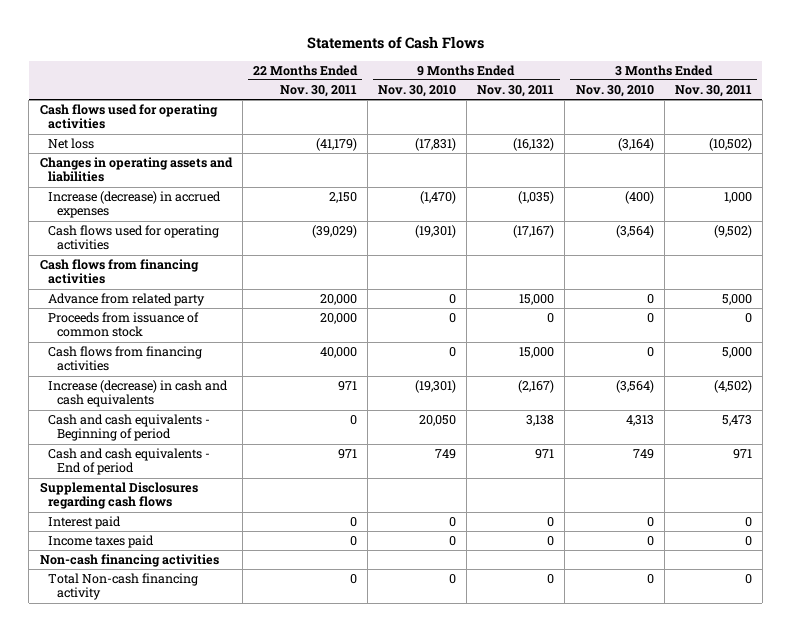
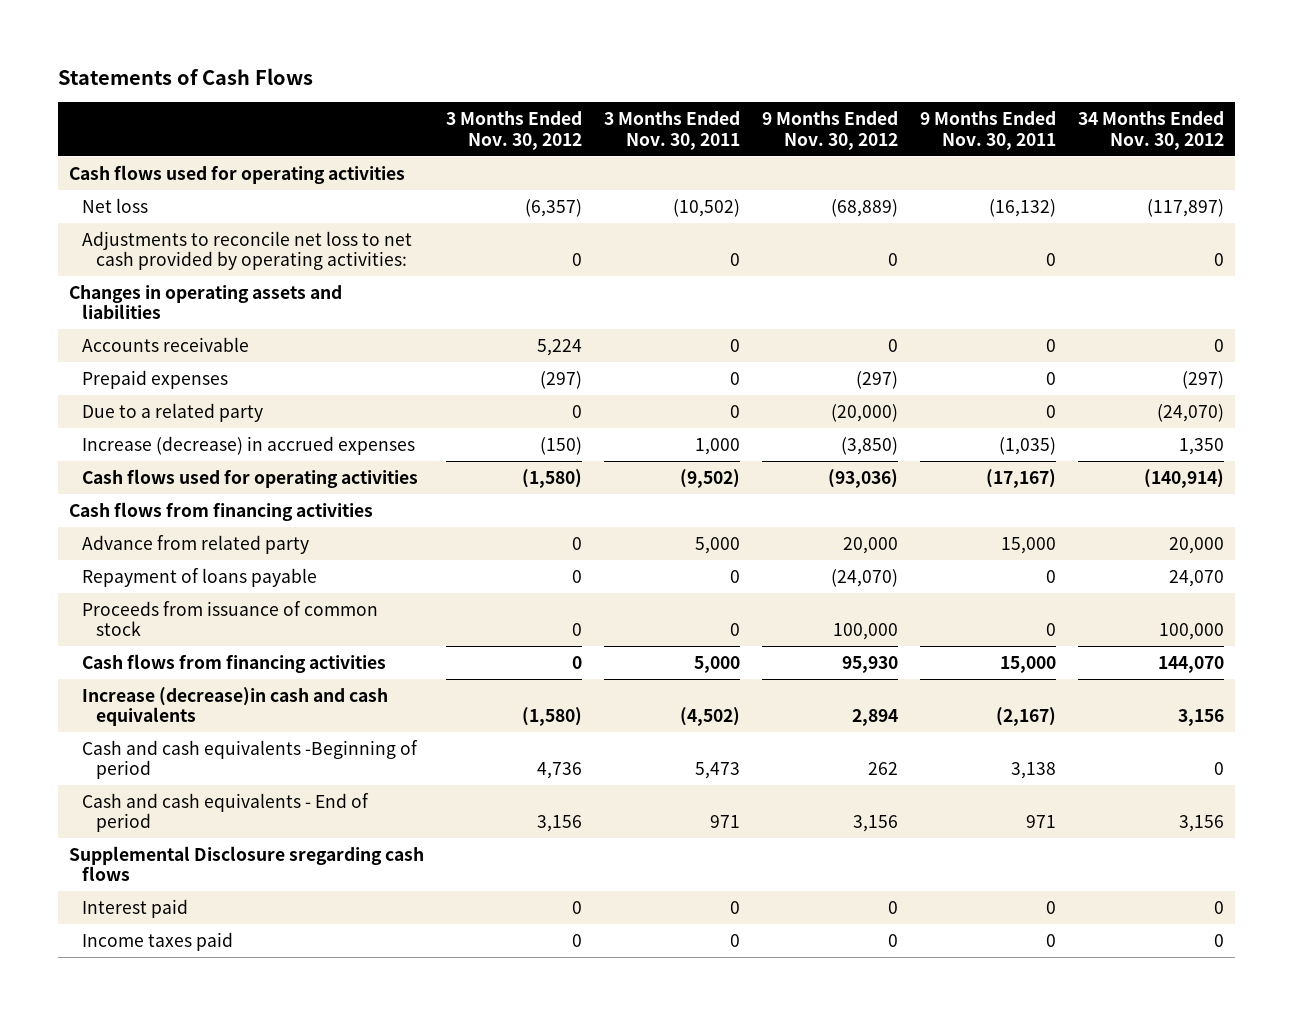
- | 22 Months Ended Nov. 30, 2011 | 9 Months Ended Nov. 30, 2010 | 9 Months Ended Nov. 30, 2011 | 3 Months Ended Nov. 30, 2010 | 3 Months Ended Nov. 30, 2011
+ | 3 Months Ended Nov. 30, 2012 | 3 Months Ended Nov. 30, 2011 | 9 Months Ended Nov. 30, 2012 | 9 Months Ended Nov. 30, 2011 | 34 Months Ended Nov. 30, 2012
+ Adjustments to reconcile net loss to net cash provided by operating activities: | 0 | 0 | 0 | 0 | 0
+ Accounts receivable | 5,224 | 0 | 0 | 0 | 0
+ Prepaid expenses | (297) | 0 | (297) | 0 | (297)
+ Due to a related party | 0 | 0 | (20,000) | 0 | (24,070)
+ Repayment of loans payable | 0 | 0 | (24,070) | 0 | 24,070
- Increase (decrease) in cash and cash equivalents | 971 | (19,301) | (2,167) | (3,564) | (4,502)
- Cash and cash equivalents - Beginning of period | 0 | 20,050 | 3,138 | 4,313 | 5,473
+ Increase (decrease)in cash and cash equivalents | (1,580) | (4,502) | 2,894 | (2,167) | 3,156
+ Cash and cash equivalents -Beginning of period | 4,736 | 5,473 | 262 | 3,138 | 0
- Supplemental Disclosures regarding cash flows
+ Supplemental Disclosure sregarding cash flows
- Non-cash financing activities
- Total Non-cash financing activity | 0 | 0 | 0 | 0 | 0

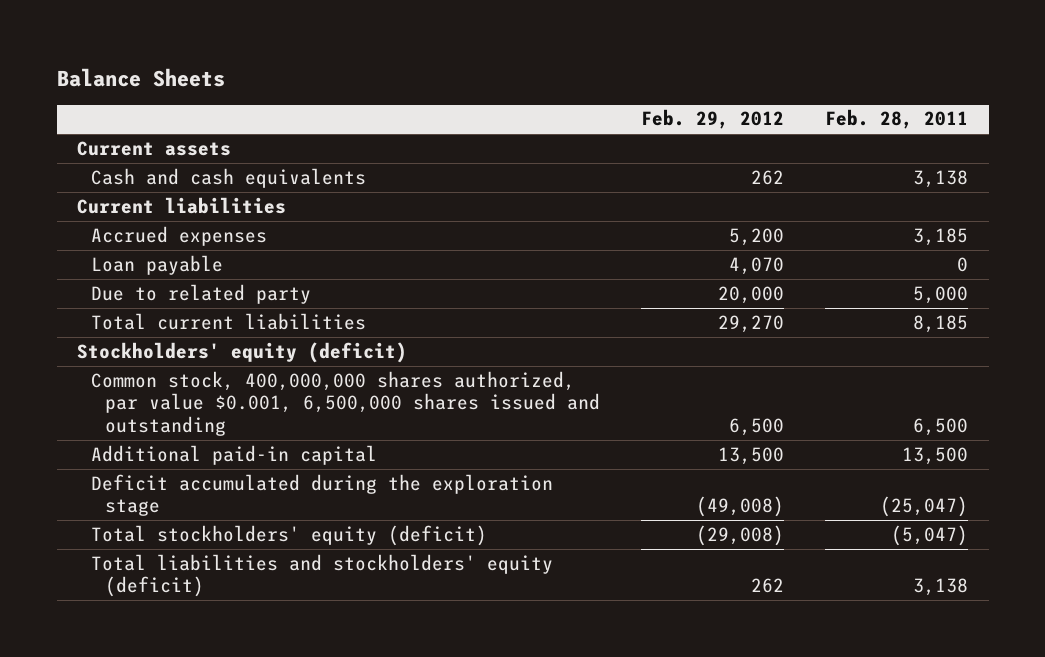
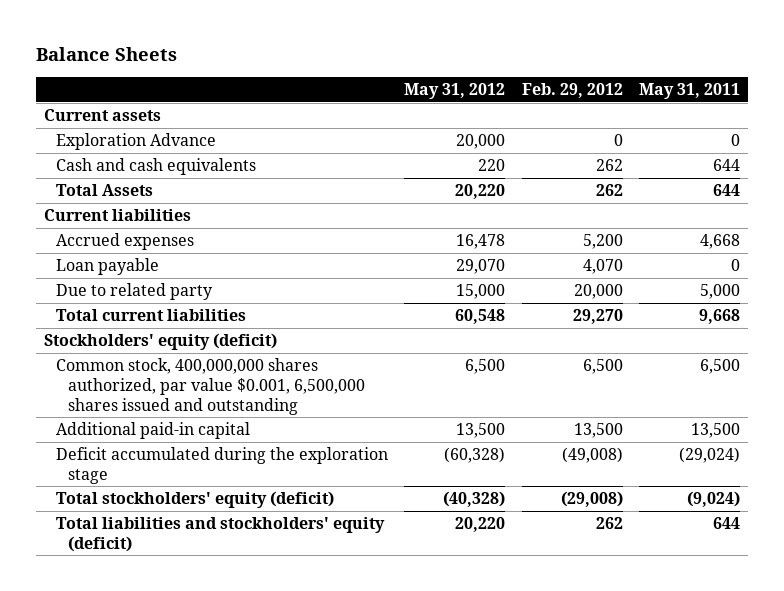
- | Feb. 29, 2012 | Feb. 28, 2011
+ | May 31, 2012 | Feb. 29, 2012 | May 31, 2011
+ Exploration Advance | 20,000 | 0 | 0
+ Total Assets | 20,220 | 262 | 644

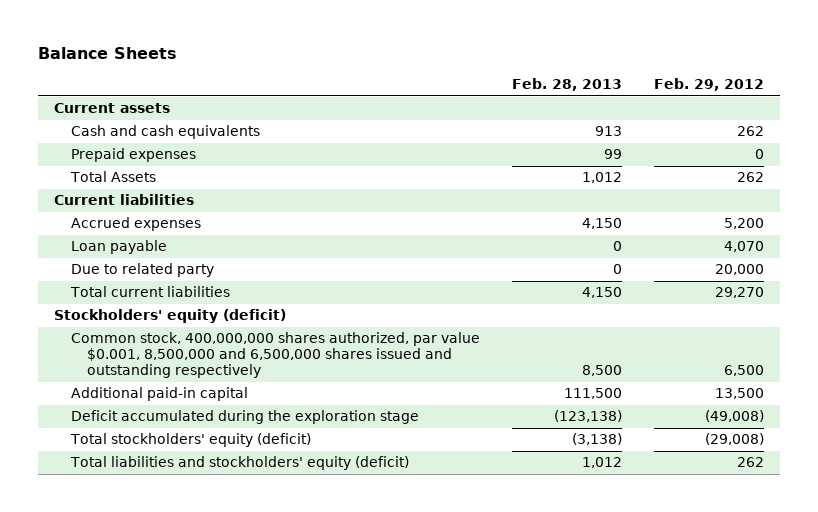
- | May 31, 2012 | Feb. 29, 2012 | May 31, 2011
+ | Feb. 28, 2013 | Feb. 29, 2012
- Exploration Advance | 20,000 | 0 | 0
+ Prepaid expenses | 99 | 0
- Common stock, 400,000,000 shares authorized, par value $0.001, 6,500,000 shares issued and outstanding | 6,500 | 6,500 | 6,500
+ Common stock, 400,000,000 shares authorized, par value $0.001, 8,500,000 and 6,500,000 shares issued and outstanding respectively | 8,500 | 6,500

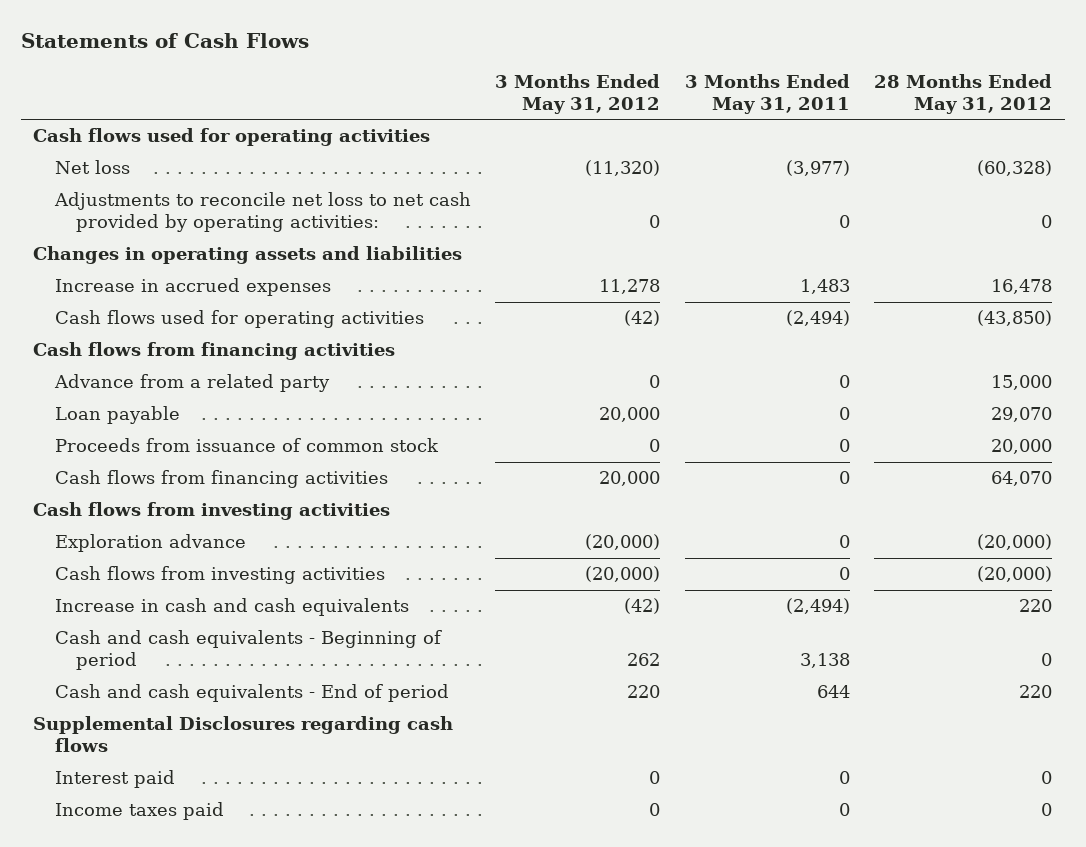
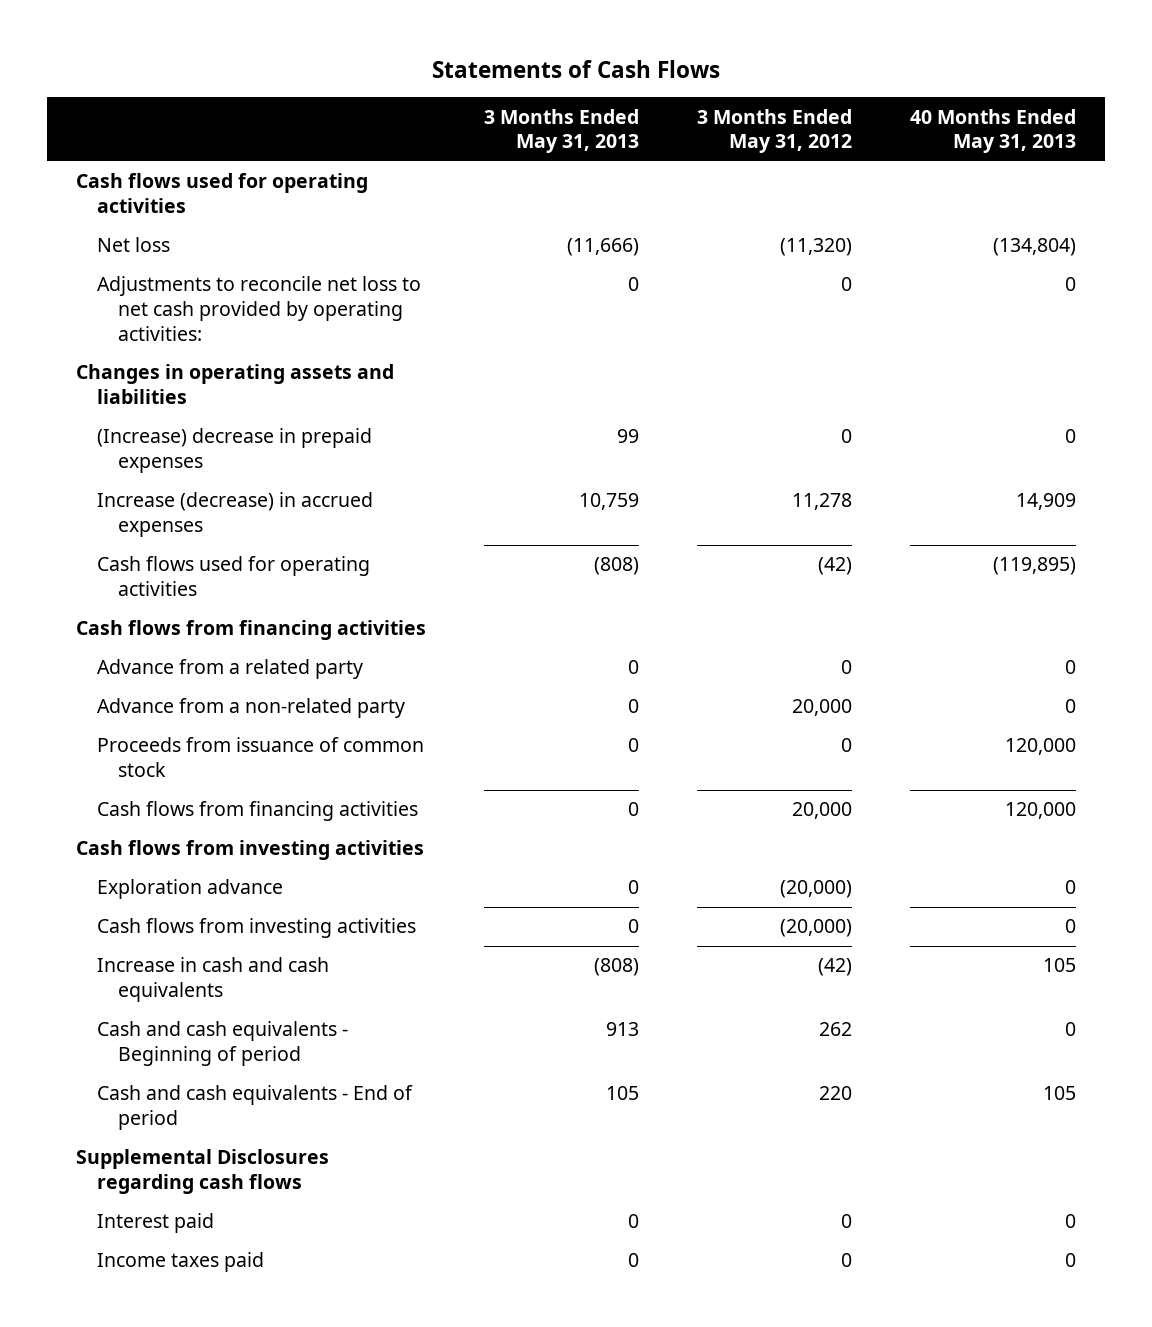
- | 3 Months Ended May 31, 2012 | 3 Months Ended May 31, 2011 | 28 Months Ended May 31, 2012
+ | 3 Months Ended May 31, 2013 | 3 Months Ended May 31, 2012 | 40 Months Ended May 31, 2013
- Increase in accrued expenses | 11,278 | 1,483 | 16,478
+ (Increase) decrease in prepaid expenses | 99 | 0 | 0
+ Increase (decrease) in accrued expenses | 10,759 | 11,278 | 14,909
- Loan payable | 20,000 | 0 | 29,070
+ Advance from a non-related party | 0 | 20,000 | 0

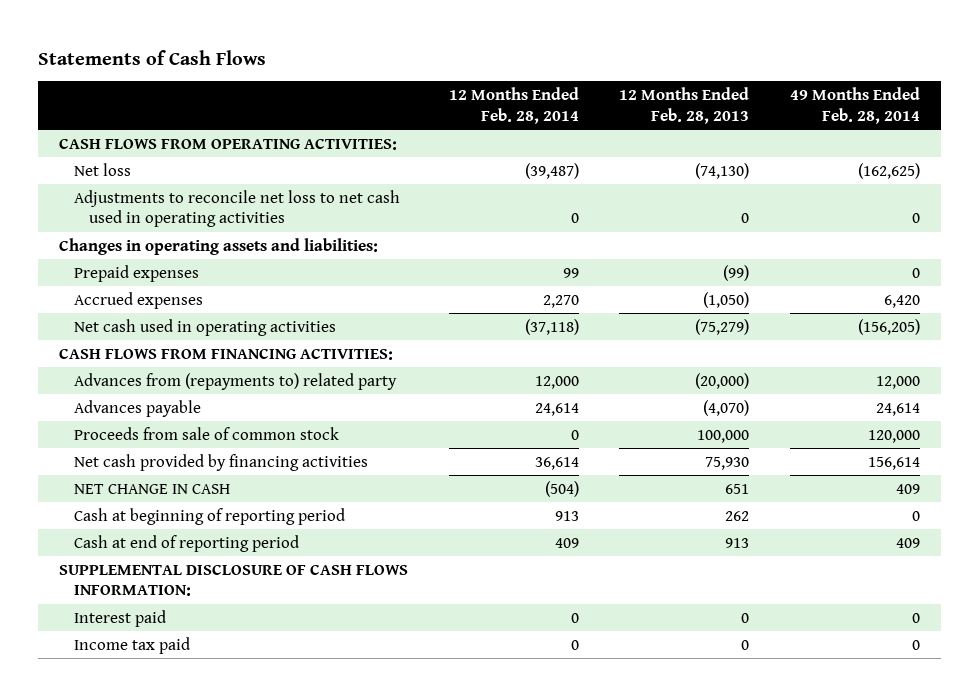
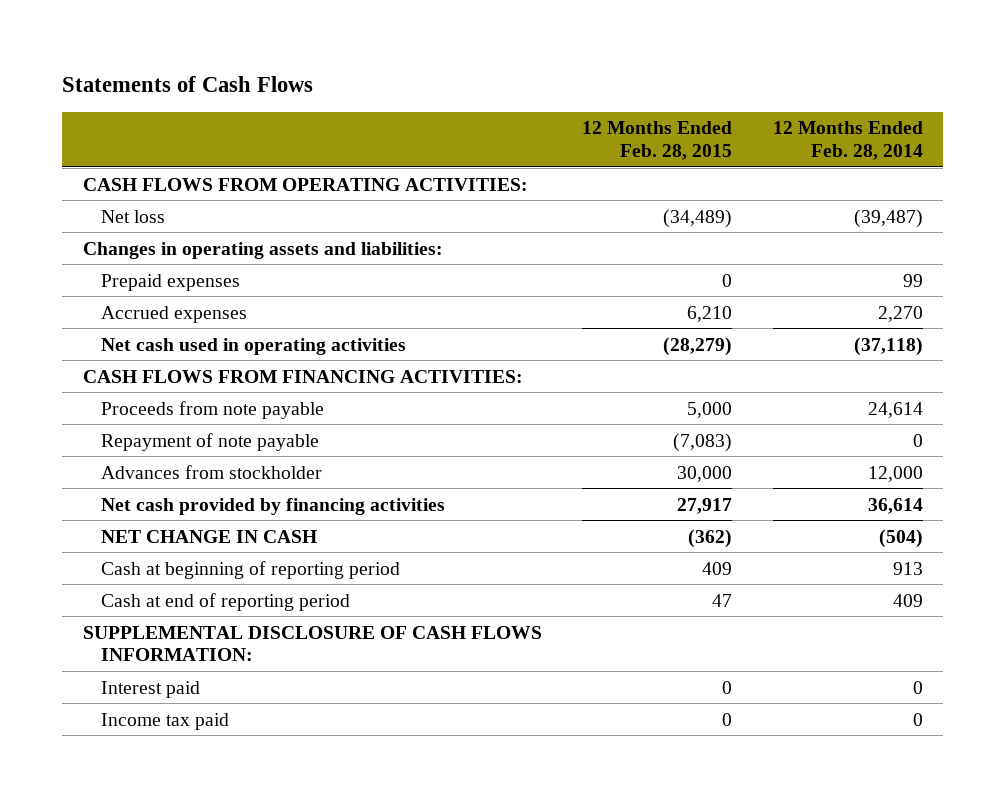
- | 12 Months Ended Feb. 28, 2014 | 12 Months Ended Feb. 28, 2013 | 49 Months Ended Feb. 28, 2014
+ | 12 Months Ended Feb. 28, 2015 | 12 Months Ended Feb. 28, 2014
- Adjustments to reconcile net loss to net cash used in operating activities | 0 | 0 | 0
- Advances from (repayments to) related party | 12,000 | (20,000) | 12,000
- Advances payable | 24,614 | (4,070) | 24,614
- Proceeds from sale of common stock | 0 | 100,000 | 120,000
+ Proceeds from note payable | 5,000 | 24,614
+ Repayment of note payable | (7,083) | 0
+ Advances from stockholder | 30,000 | 12,000

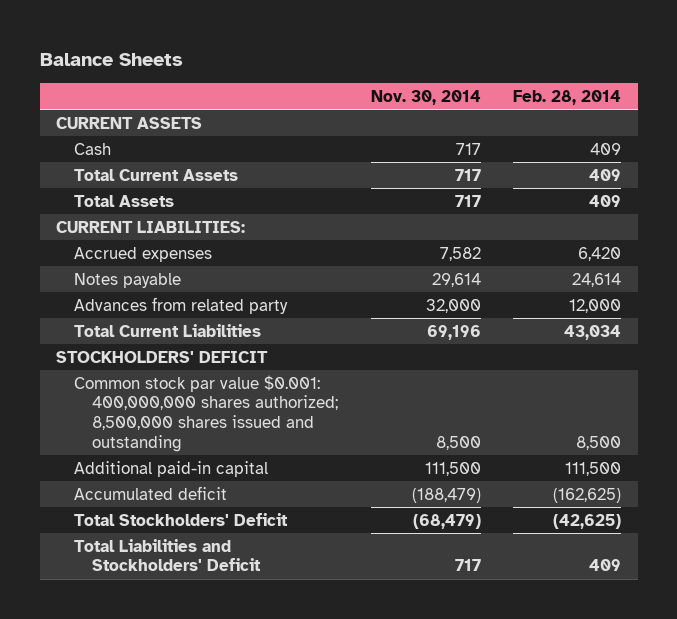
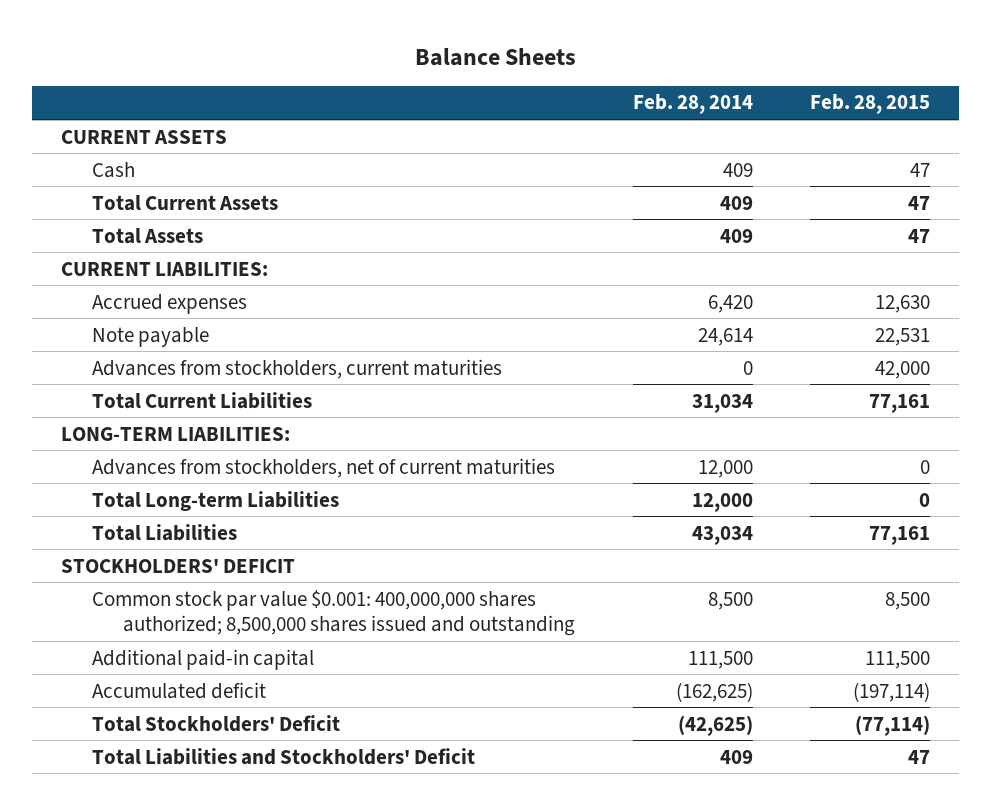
- | Nov. 30, 2014 | Feb. 28, 2014
+ | Feb. 28, 2014 | Feb. 28, 2015
- Notes payable | 29,614 | 24,614
- Advances from related party | 32,000 | 12,000
- Total Current Liabilities | 69,196 | 43,034
+ Note payable | 24,614 | 22,531
+ Advances from stockholders, current maturities | 0 | 42,000
+ Total Current Liabilities | 31,034 | 77,161
+ LONG-TERM LIABILITIES:
+ Advances from stockholders, net of current maturities | 12,000 | 0
+ Total Long-term Liabilities | 12,000 | 0
+ Total Liabilities | 43,034 | 77,161

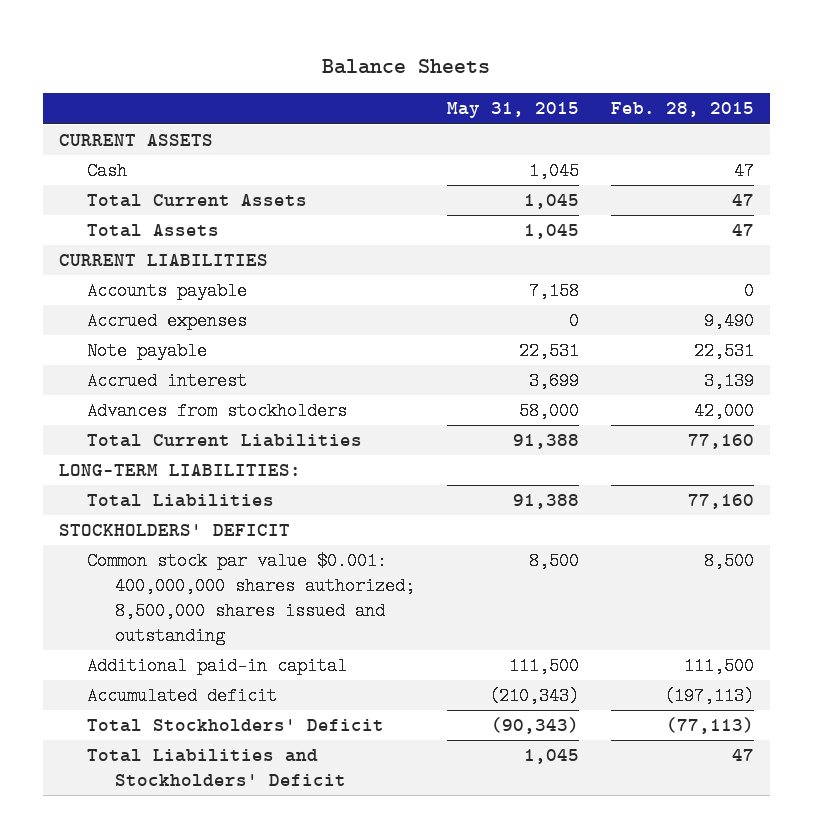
- | Feb. 28, 2014 | Feb. 28, 2015
+ | May 31, 2015 | Feb. 28, 2015
- CURRENT LIABILITIES:
- Accrued expenses | 6,420 | 12,630
+ CURRENT LIABILITIES
+ Accounts payable | 7,158 | 0
+ Accrued expenses | 0 | 9,490
- Advances from stockholders, current maturities | 0 | 42,000
- Total Current Liabilities | 31,034 | 77,161
+ Accrued interest | 3,699 | 3,139
+ Advances from stockholders | 58,000 | 42,000
+ Total Current Liabilities | 91,388 | 77,160
- Advances from stockholders, net of current maturities | 12,000 | 0
- Total Long-term Liabilities | 12,000 | 0
- Total Liabilities | 43,034 | 77,161
+ Total Liabilities | 91,388 | 77,160
- Accumulated deficit | (162,625) | (197,114)
- Total Stockholders' Deficit | (42,625) | (77,114)
+ Accumulated deficit | (210,343) | (197,113)
+ Total Stockholders' Deficit | (90,343) | (77,113)

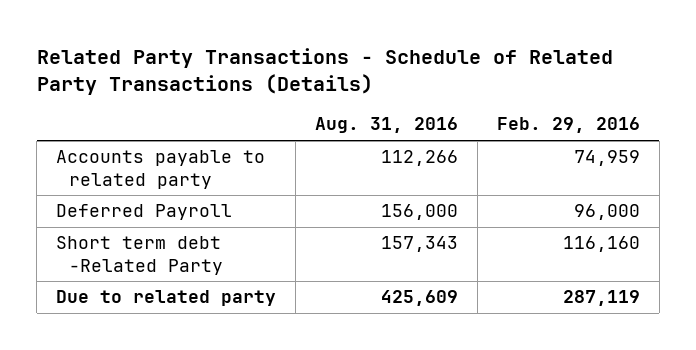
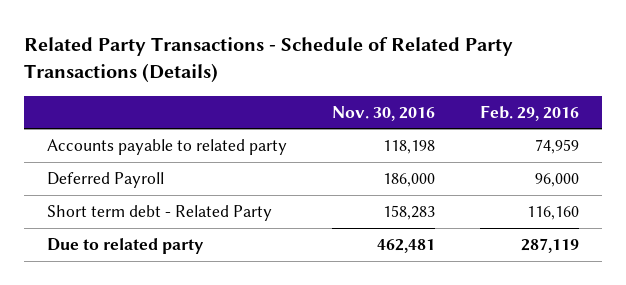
- | Aug. 31, 2016 | Feb. 29, 2016
+ | Nov. 30, 2016 | Feb. 29, 2016
- Short term debt -Related Party | 157,343 | 116,160
+ Short term debt - Related Party | 158,283 | 116,160

